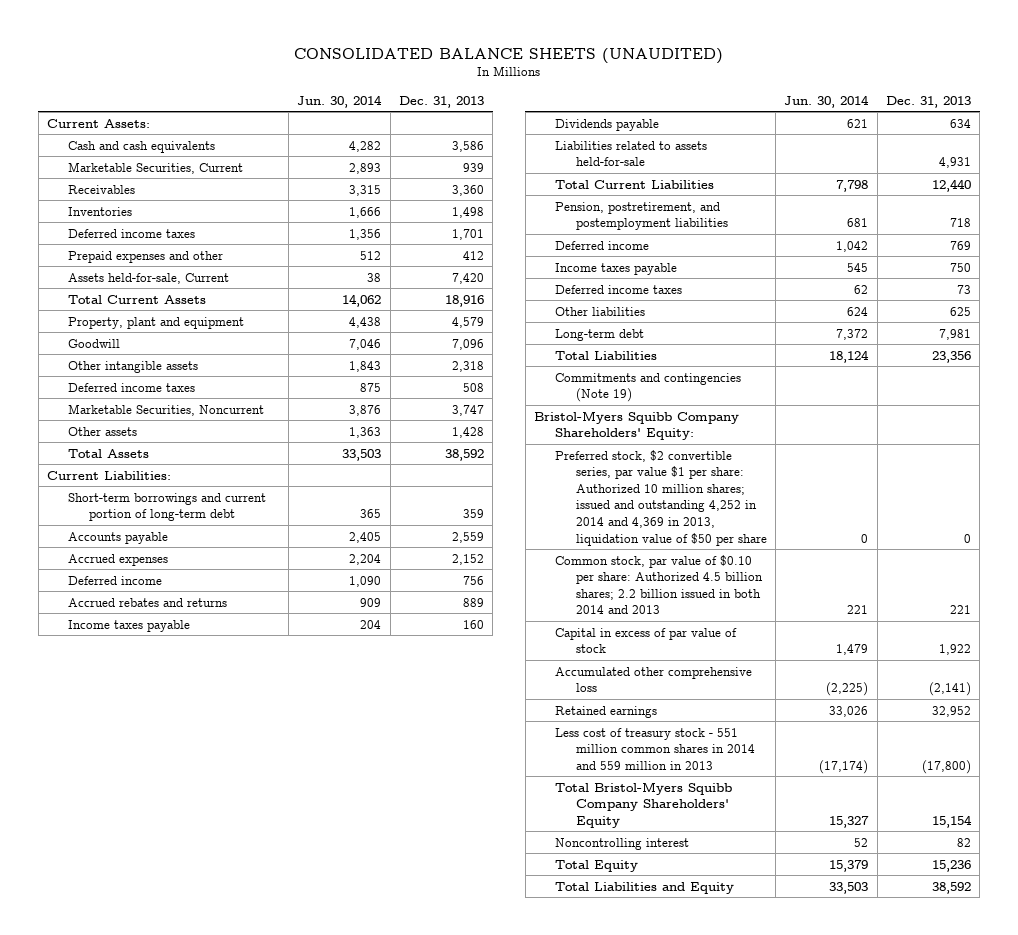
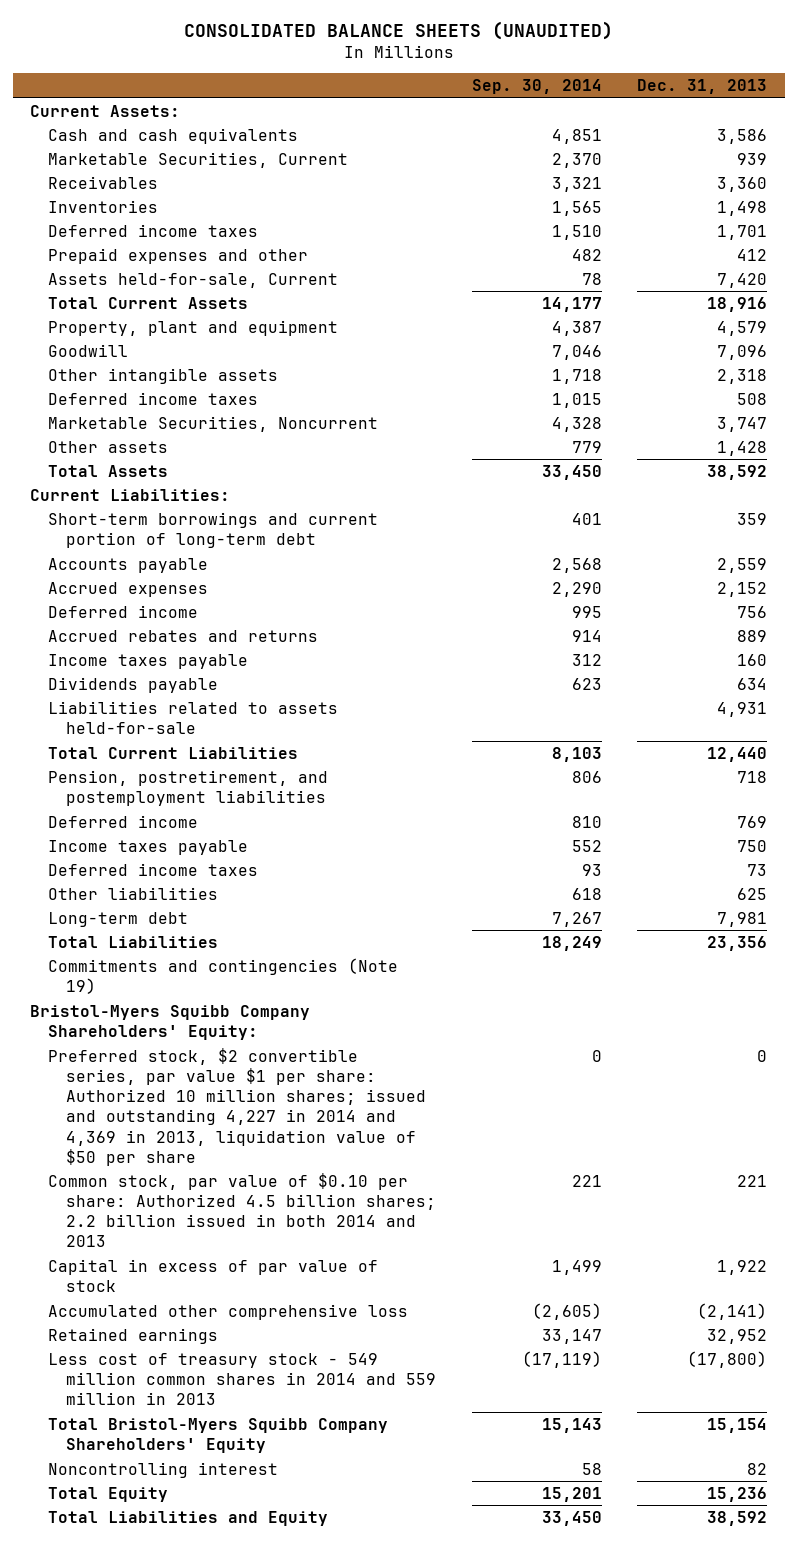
- | Jun. 30, 2014 | Dec. 31, 2013
+ | Sep. 30, 2014 | Dec. 31, 2013
- Preferred stock, $2 convertible series, par value $1 per share: Authorized 10 million shares; issued and outstanding 4,252 in 2014 and 4,369 in 2013, liquidation value of $50 per share | 0 | 0
+ Preferred stock, $2 convertible series, par value $1 per share: Authorized 10 million shares; issued and outstanding 4,227 in 2014 and 4,369 in 2013, liquidation value of $50 per share | 0 | 0
- Less cost of treasury stock - 551 million common shares in 2014 and 559 million in 2013 | (17,174) | (17,800)
+ Less cost of treasury stock - 549 million common shares in 2014 and 559 million in 2013 | (17,119) | (17,800)

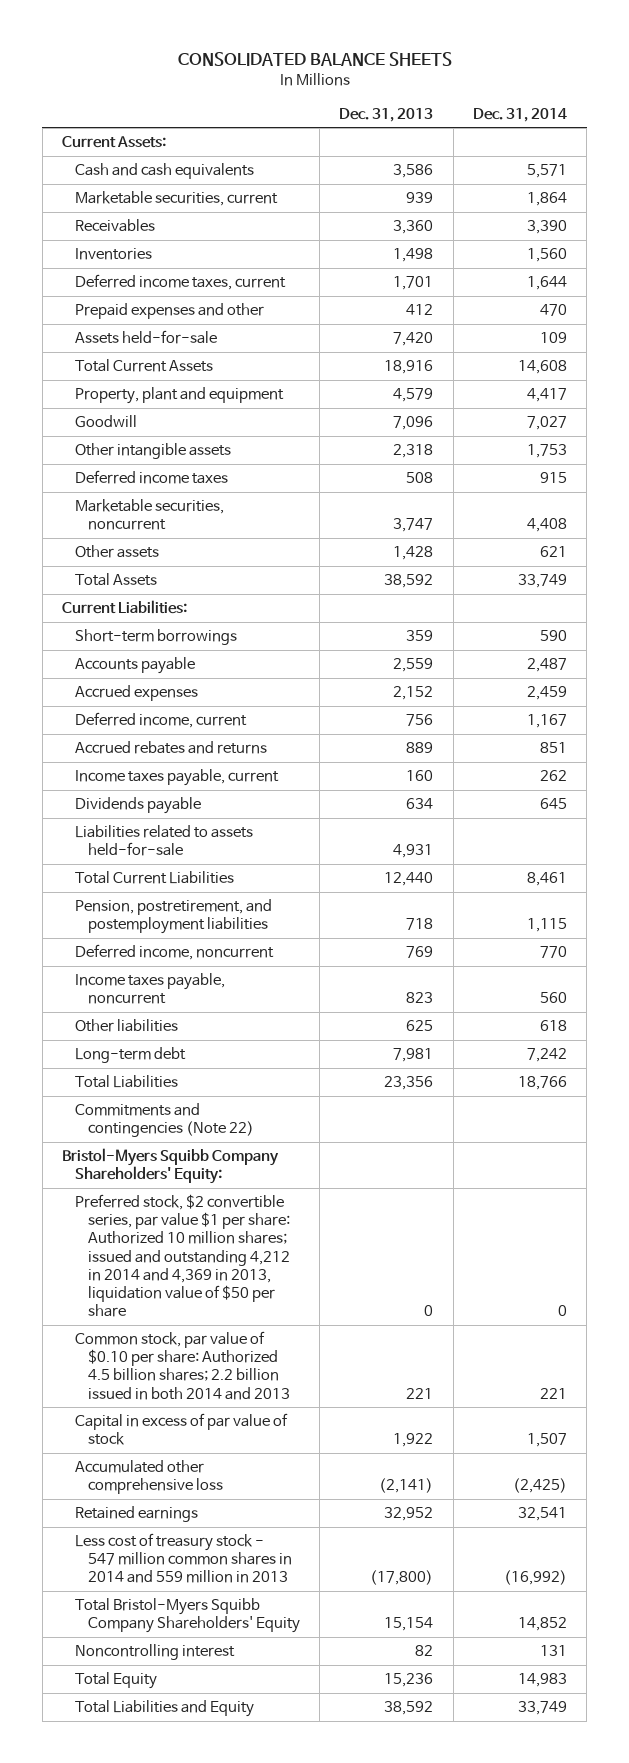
- CONSOLIDATED BALANCE SHEETS (UNAUDITED)
+ CONSOLIDATED BALANCE SHEETS
- | Sep. 30, 2014 | Dec. 31, 2013
+ | Dec. 31, 2013 | Dec. 31, 2014
- Marketable Securities, Current | 2,370 | 939
+ Marketable securities, current | 939 | 1,864
- Deferred income taxes | 1,510 | 1,701
+ Deferred income taxes, current | 1,701 | 1,644
- Assets held-for-sale, Current | 78 | 7,420
+ Assets held-for-sale | 7,420 | 109
- Marketable Securities, Noncurrent | 4,328 | 3,747
+ Marketable securities, noncurrent | 3,747 | 4,408
- Short-term borrowings and current portion of long-term debt | 401 | 359
+ Short-term borrowings | 359 | 590
- Deferred income | 995 | 756
+ Deferred income, current | 756 | 1,167
- Income taxes payable | 312 | 160
+ Income taxes payable, current | 160 | 262
- Deferred income | 810 | 769
- Income taxes payable | 552 | 750
- Deferred income taxes | 93 | 73
+ Deferred income, noncurrent | 769 | 770
+ Income taxes payable, noncurrent | 823 | 560
- Commitments and contingencies (Note 19)
+ Commitments and contingencies (Note 22)
- Preferred stock, $2 convertible series, par value $1 per share: Authorized 10 million shares; issued and outstanding 4,227 in 2014 and 4,369 in 2013, liquidation value of $50 per share | 0 | 0
+ Preferred stock, $2 convertible series, par value $1 per share: Authorized 10 million shares; issued and outstanding 4,212 in 2014 and 4,369 in 2013, liquidation value of $50 per share | 0 | 0
- Less cost of treasury stock - 549 million common shares in 2014 and 559 million in 2013 | (17,119) | (17,800)
+ Less cost of treasury stock - 547 million common shares in 2014 and 559 million in 2013 | (17,800) | (16,992)

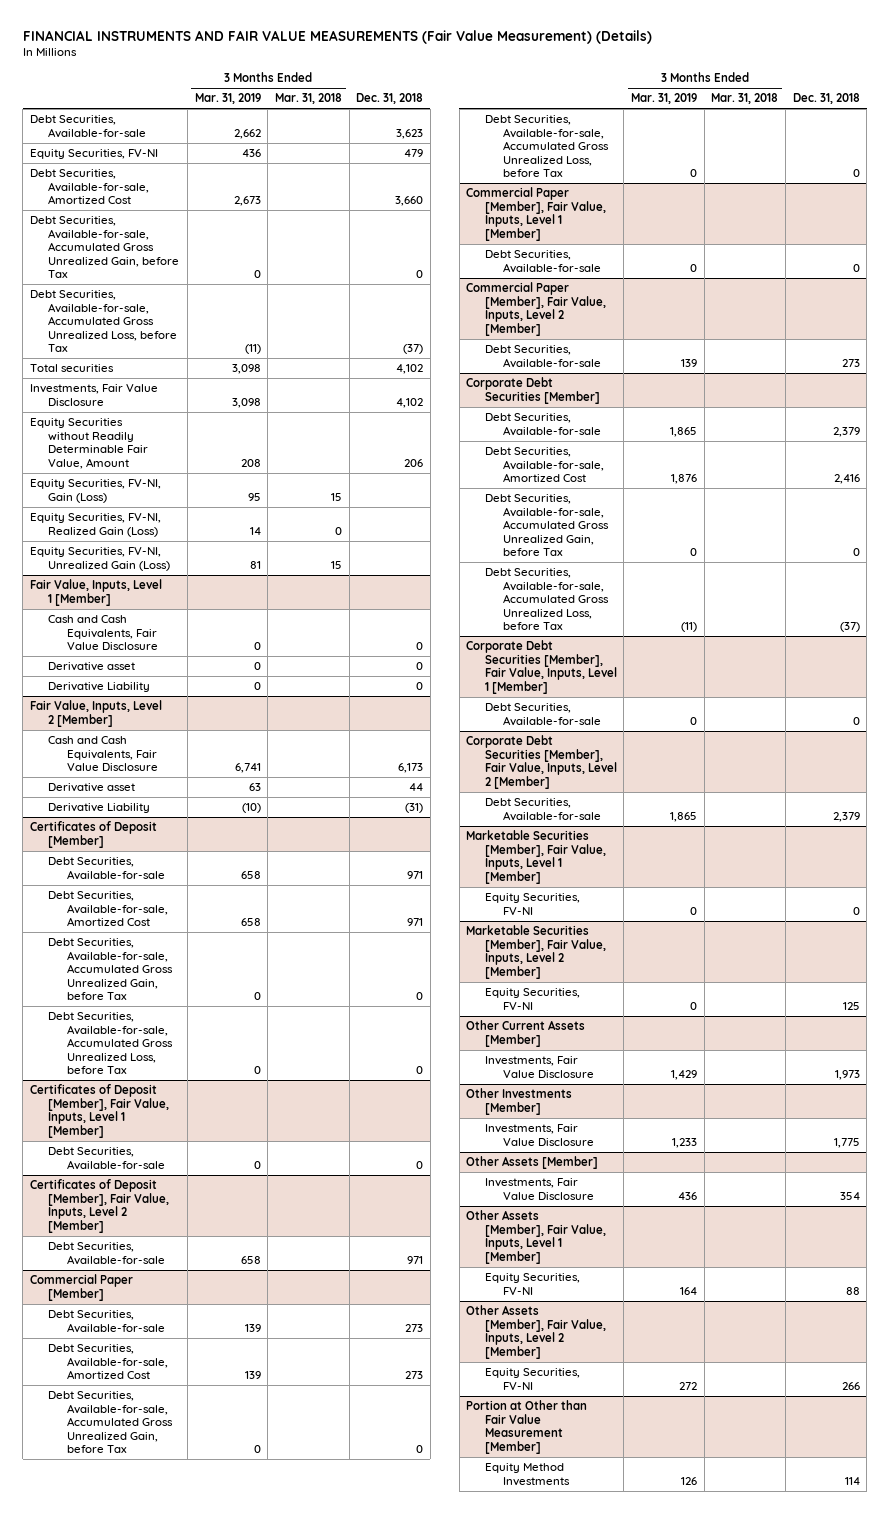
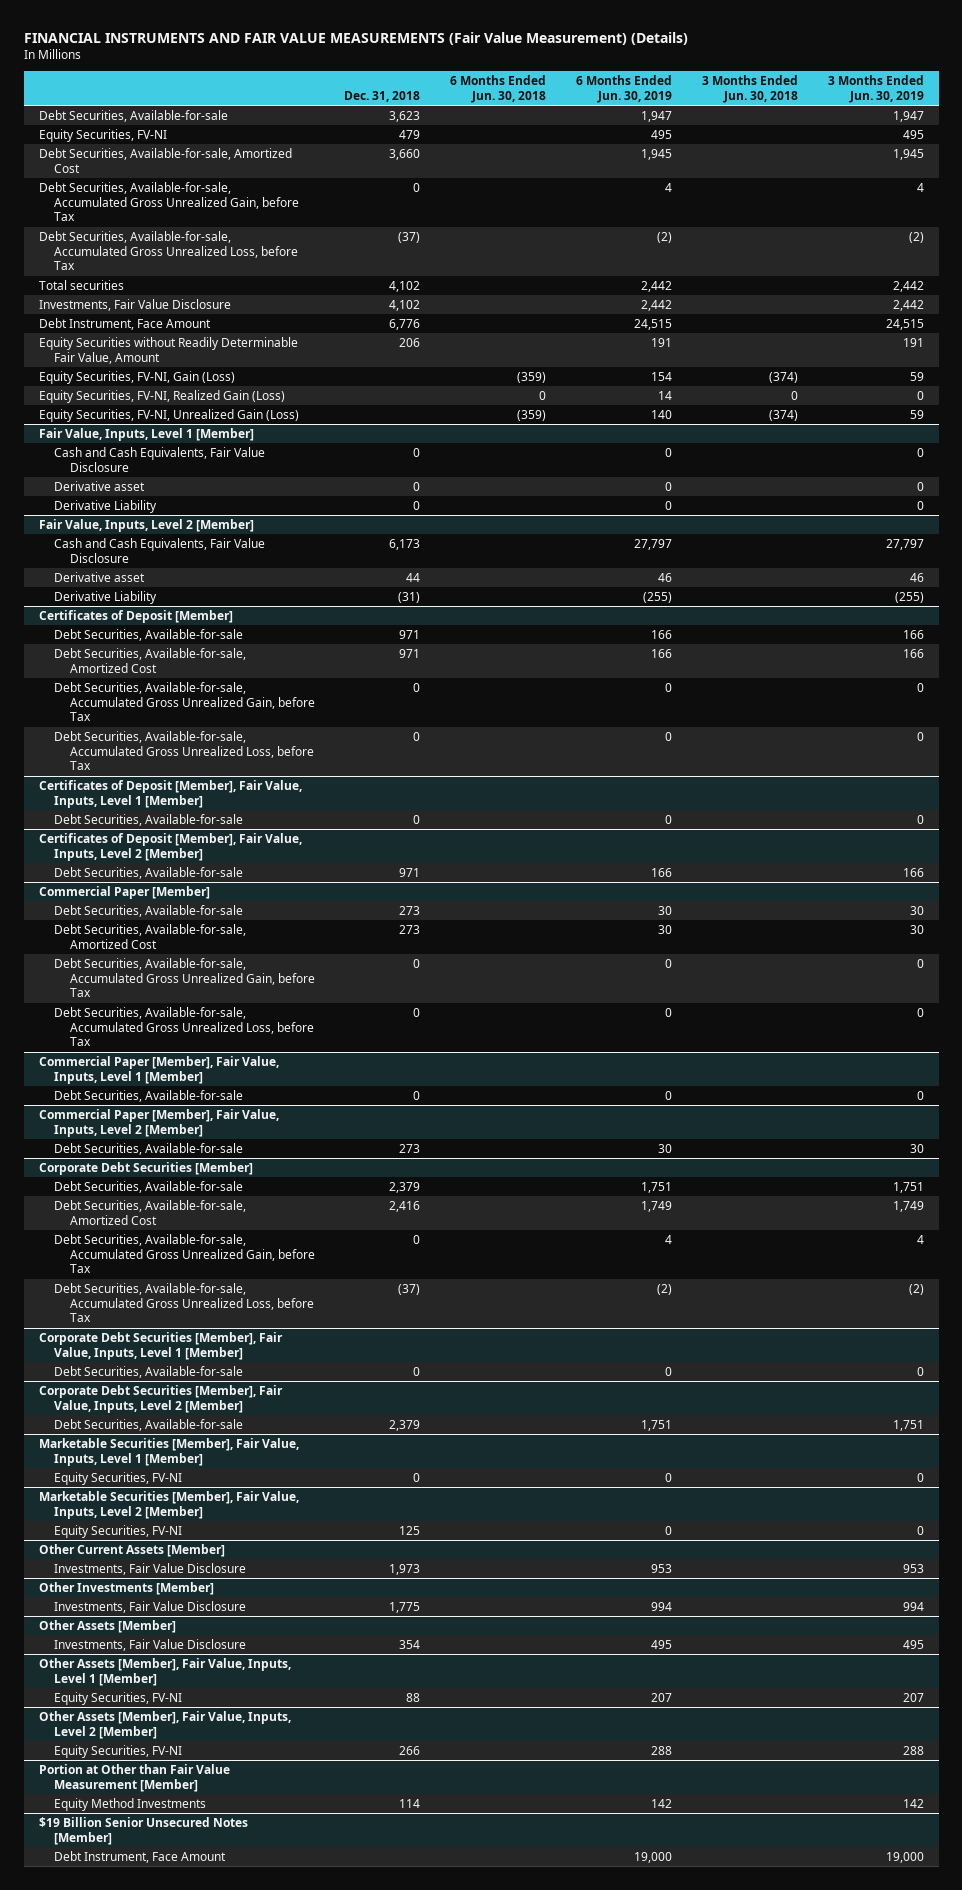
- | 3 Months Ended Mar. 31, 2019 | 3 Months Ended Mar. 31, 2018 | Dec. 31, 2018
+ | Dec. 31, 2018 | 6 Months Ended Jun. 30, 2018 | 6 Months Ended Jun. 30, 2019 | 3 Months Ended Jun. 30, 2018 | 3 Months Ended Jun. 30, 2019
+ Debt Instrument, Face Amount | 6,776 | | 24,515 | | 24,515
+ $19 Billion Senior Unsecured Notes [Member]
+ Debt Instrument, Face Amount | | | 19,000 | | 19,000

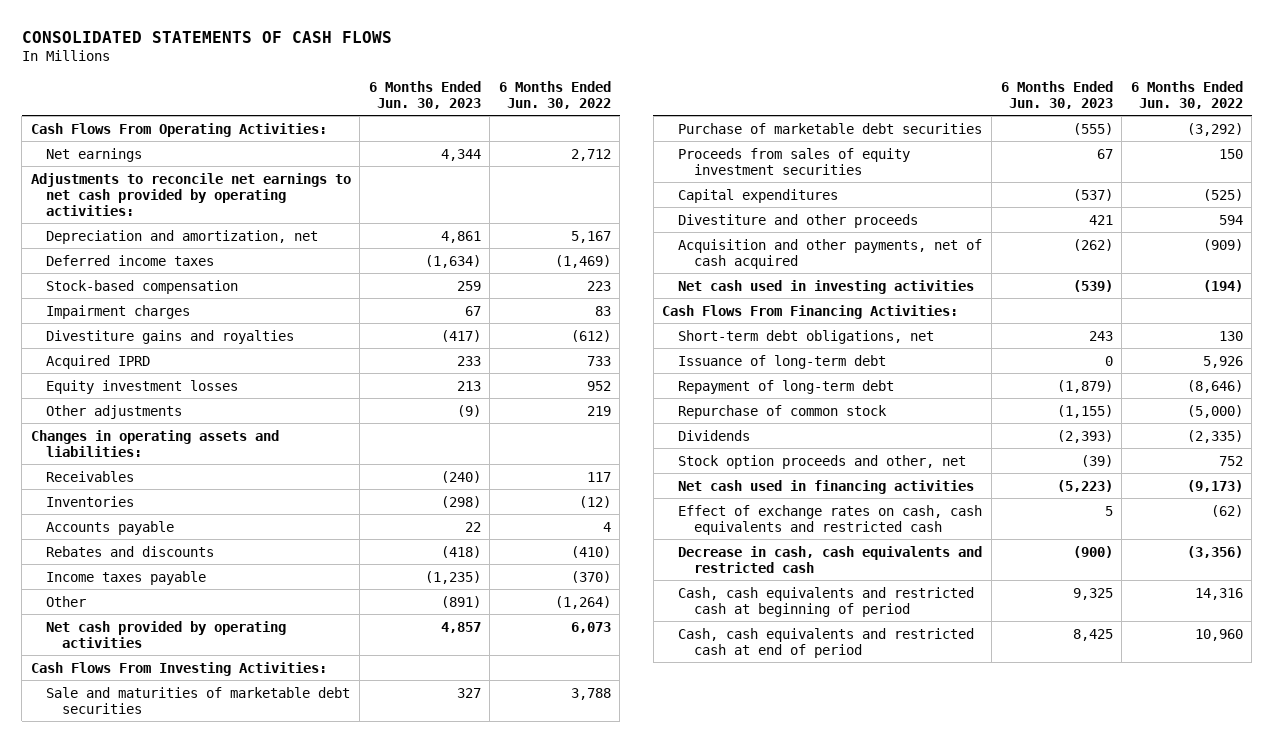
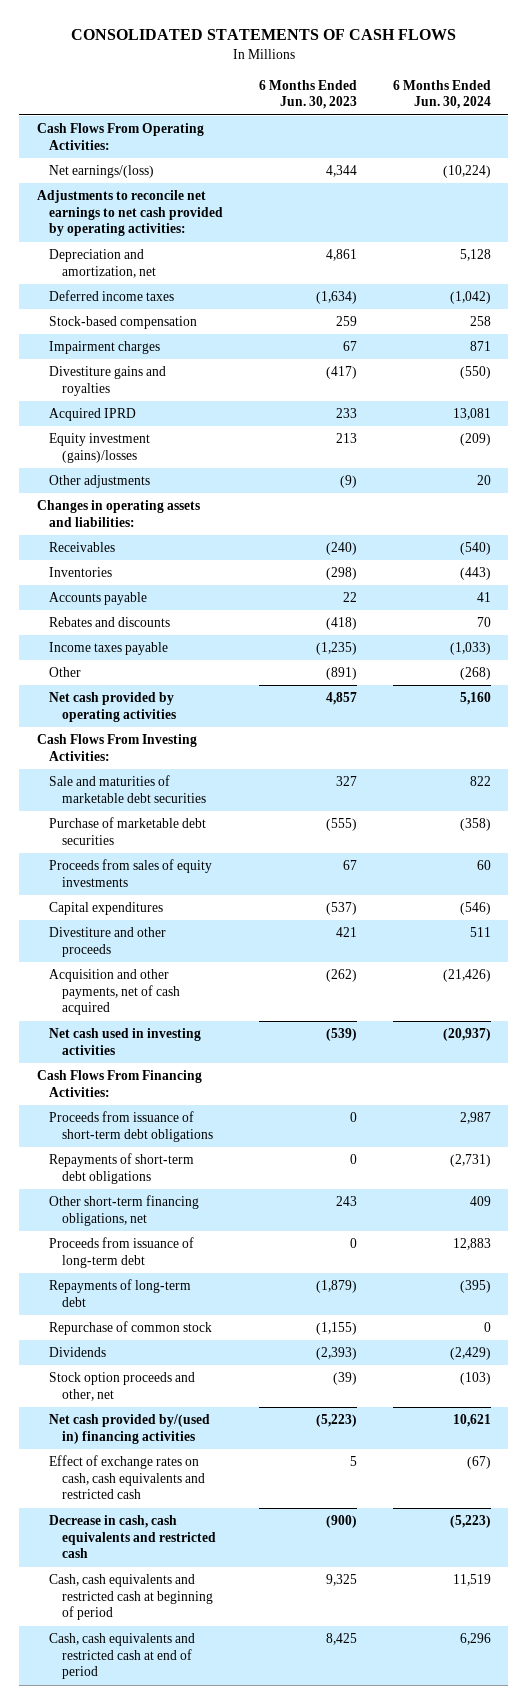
- | 6 Months Ended Jun. 30, 2023 | 6 Months Ended Jun. 30, 2022
+ | 6 Months Ended Jun. 30, 2023 | 6 Months Ended Jun. 30, 2024
- Net earnings | 4,344 | 2,712
+ Net earnings/(loss) | 4,344 | (10,224)
- Equity investment losses | 213 | 952
+ Equity investment (gains)/losses | 213 | (209)
- Proceeds from sales of equity investment securities | 67 | 150
+ Proceeds from sales of equity investments | 67 | 60
- Short-term debt obligations, net | 243 | 130
- Issuance of long-term debt | 0 | 5,926
- Repayment of long-term debt | (1,879) | (8,646)
+ Proceeds from issuance of short-term debt obligations | 0 | 2,987
+ Repayments of short-term debt obligations | 0 | (2,731)
+ Other short-term financing obligations, net | 243 | 409
+ Proceeds from issuance of long-term debt | 0 | 12,883
+ Repayments of long-term debt | (1,879) | (395)
- Net cash used in financing activities | (5,223) | (9,173)
+ Net cash provided by/(used in) financing activities | (5,223) | 10,621

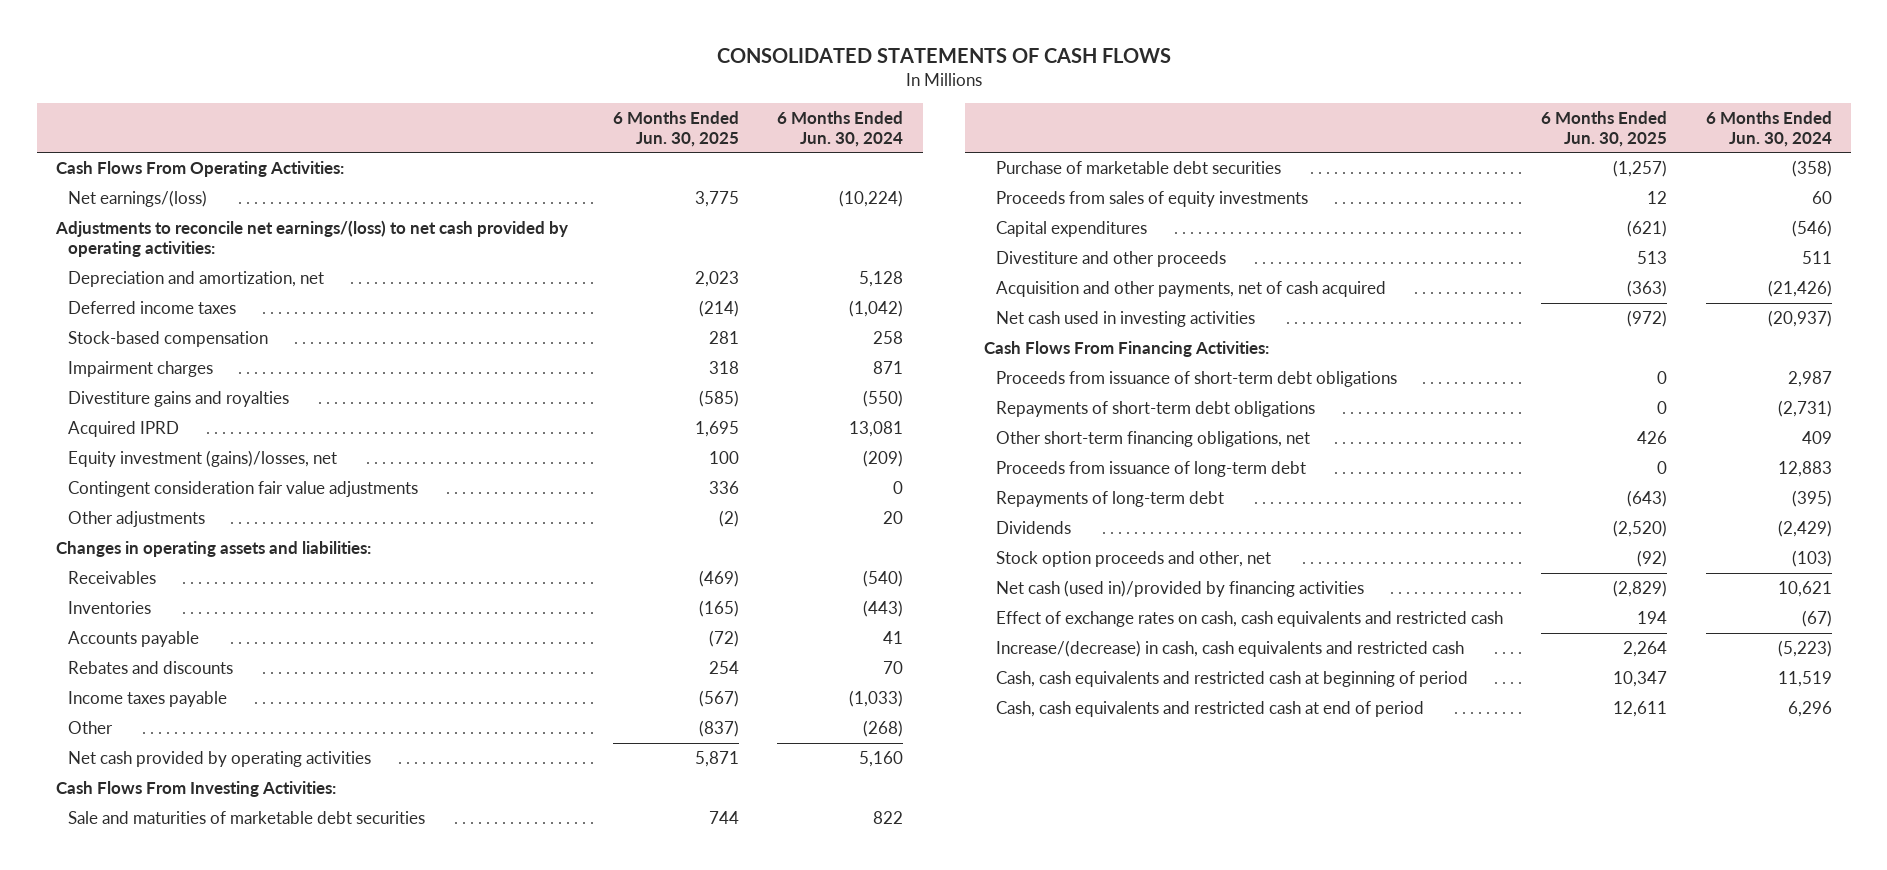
- | 6 Months Ended Jun. 30, 2023 | 6 Months Ended Jun. 30, 2024
+ | 6 Months Ended Jun. 30, 2025 | 6 Months Ended Jun. 30, 2024
- Adjustments to reconcile net earnings to net cash provided by operating activities:
+ Adjustments to reconcile net earnings/(loss) to net cash provided by operating activities:
- Equity investment (gains)/losses | 213 | (209)
+ Equity investment (gains)/losses, net | 100 | (209)
+ Contingent consideration fair value adjustments | 336 | 0
- Repurchase of common stock | (1,155) | 0
- Net cash provided by/(used in) financing activities | (5,223) | 10,621
+ Net cash (used in)/provided by financing activities | (2,829) | 10,621
- Decrease in cash, cash equivalents and restricted cash | (900) | (5,223)
+ Increase/(decrease) in cash, cash equivalents and restricted cash | 2,264 | (5,223)

